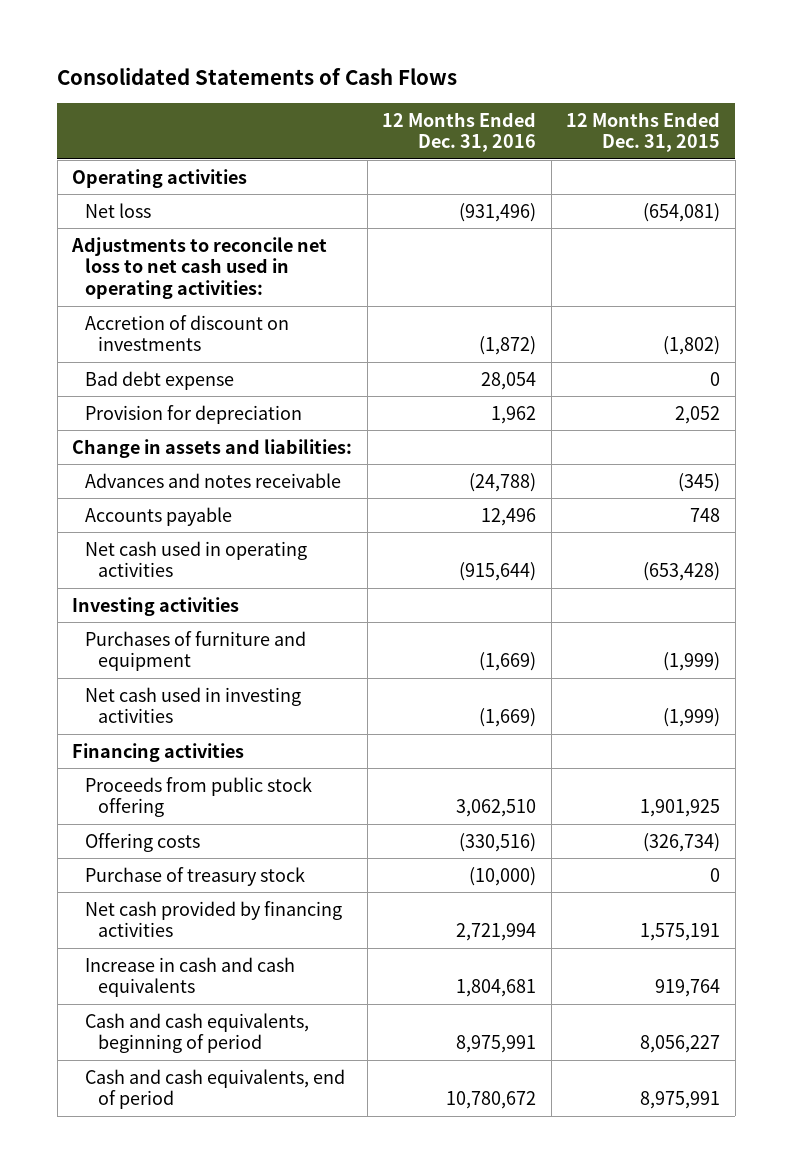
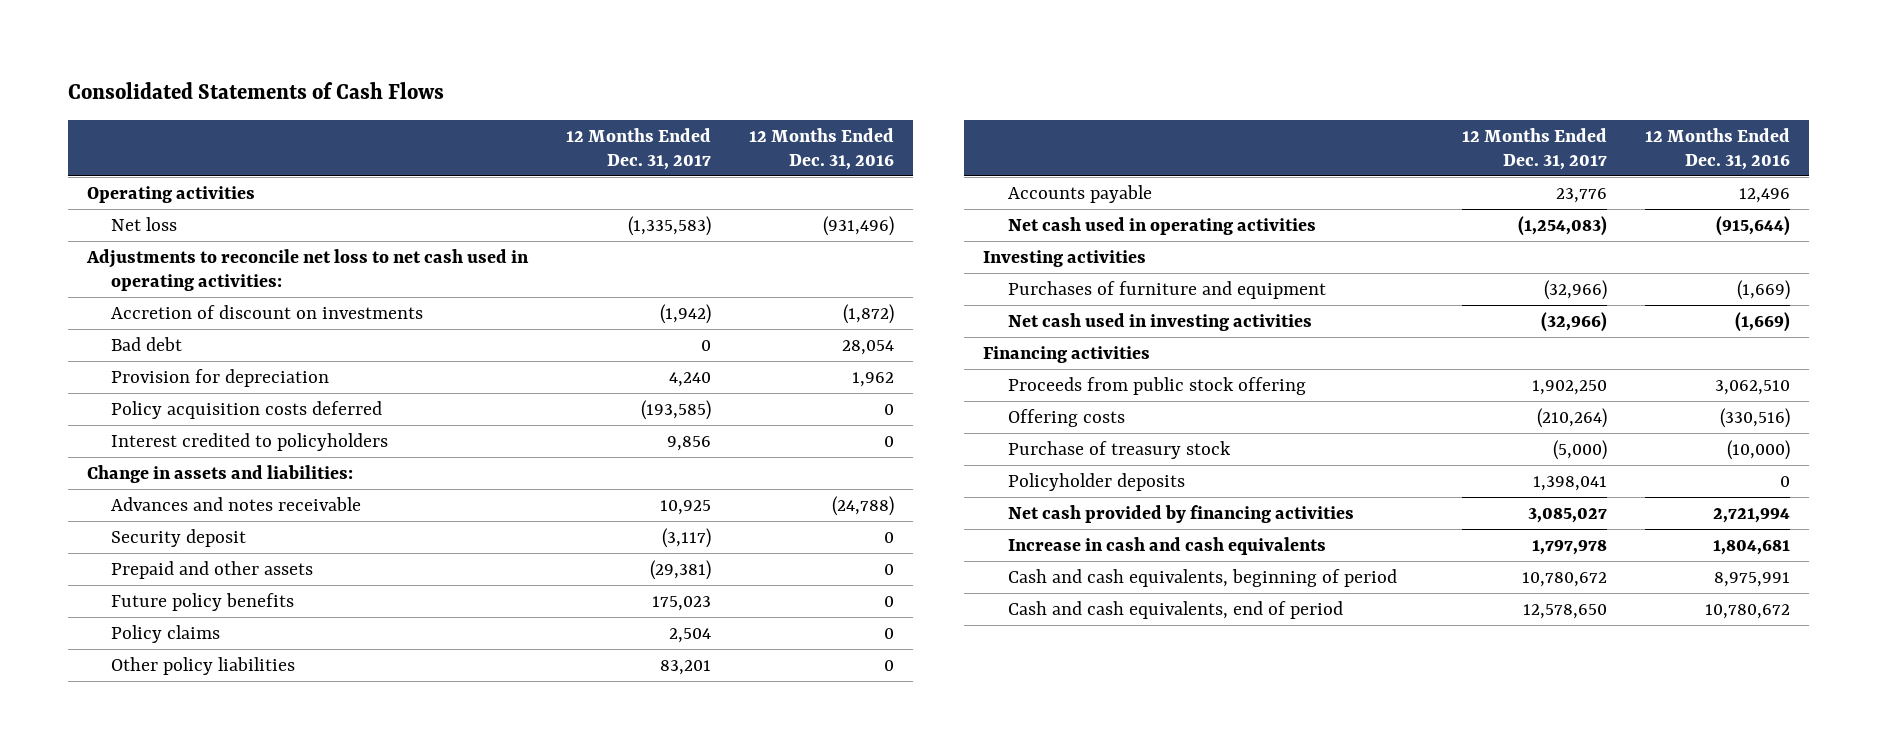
- | 12 Months Ended Dec. 31, 2016 | 12 Months Ended Dec. 31, 2015
+ | 12 Months Ended Dec. 31, 2017 | 12 Months Ended Dec. 31, 2016
- Bad debt expense | 28,054 | 0
+ Bad debt | 0 | 28,054
+ Policy acquisition costs deferred | (193,585) | 0
+ Interest credited to policyholders | 9,856 | 0
+ Security deposit | (3,117) | 0
+ Prepaid and other assets | (29,381) | 0
+ Future policy benefits | 175,023 | 0
+ Policy claims | 2,504 | 0
+ Other policy liabilities | 83,201 | 0
+ Policyholder deposits | 1,398,041 | 0

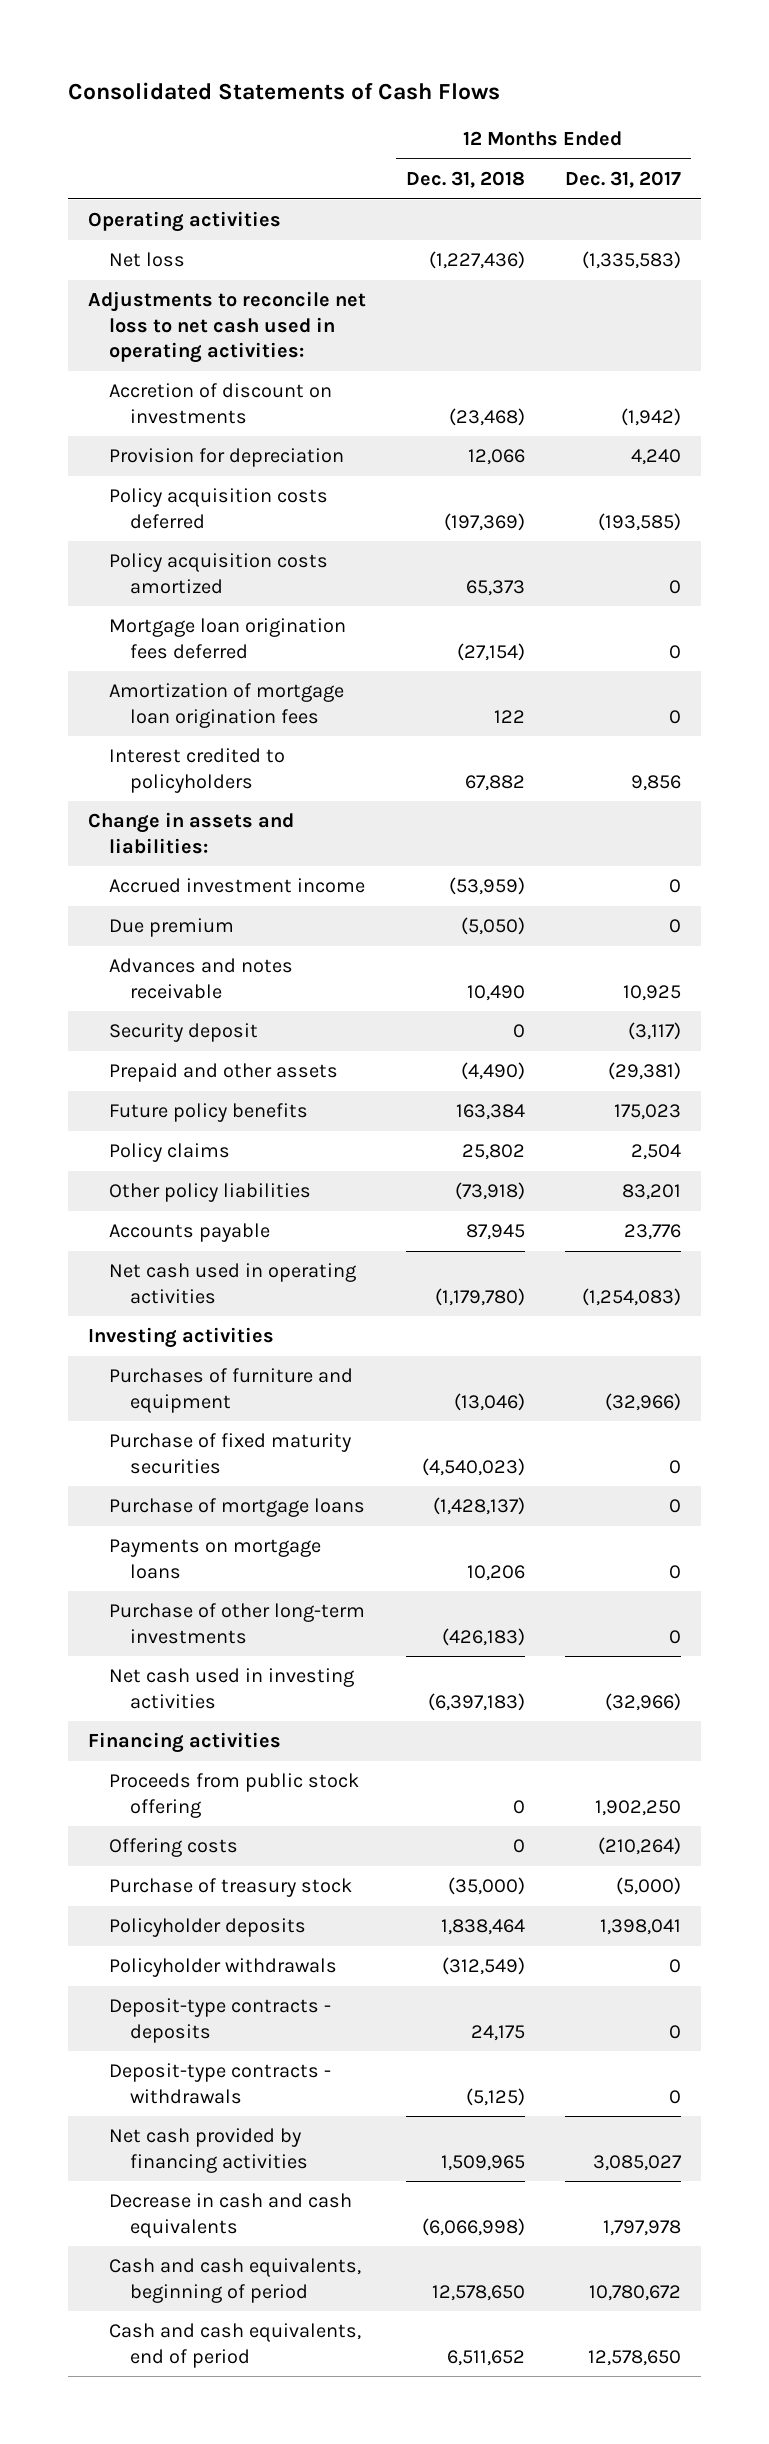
- | 12 Months Ended Dec. 31, 2017 | 12 Months Ended Dec. 31, 2016
+ | 12 Months Ended Dec. 31, 2018 | 12 Months Ended Dec. 31, 2017
- Bad debt | 0 | 28,054
+ Policy acquisition costs amortized | 65,373 | 0
+ Mortgage loan origination fees deferred | (27,154) | 0
+ Amortization of mortgage loan origination fees | 122 | 0
+ Accrued investment income | (53,959) | 0
+ Due premium | (5,050) | 0
+ Purchase of fixed maturity securities | (4,540,023) | 0
+ Purchase of mortgage loans | (1,428,137) | 0
+ Payments on mortgage loans | 10,206 | 0
+ Purchase of other long-term investments | (426,183) | 0
+ Policyholder withdrawals | (312,549) | 0
+ Deposit-type contracts - deposits | 24,175 | 0
+ Deposit-type contracts - withdrawals | (5,125) | 0
- Increase in cash and cash equivalents | 1,797,978 | 1,804,681
+ Decrease in cash and cash equivalents | (6,066,998) | 1,797,978

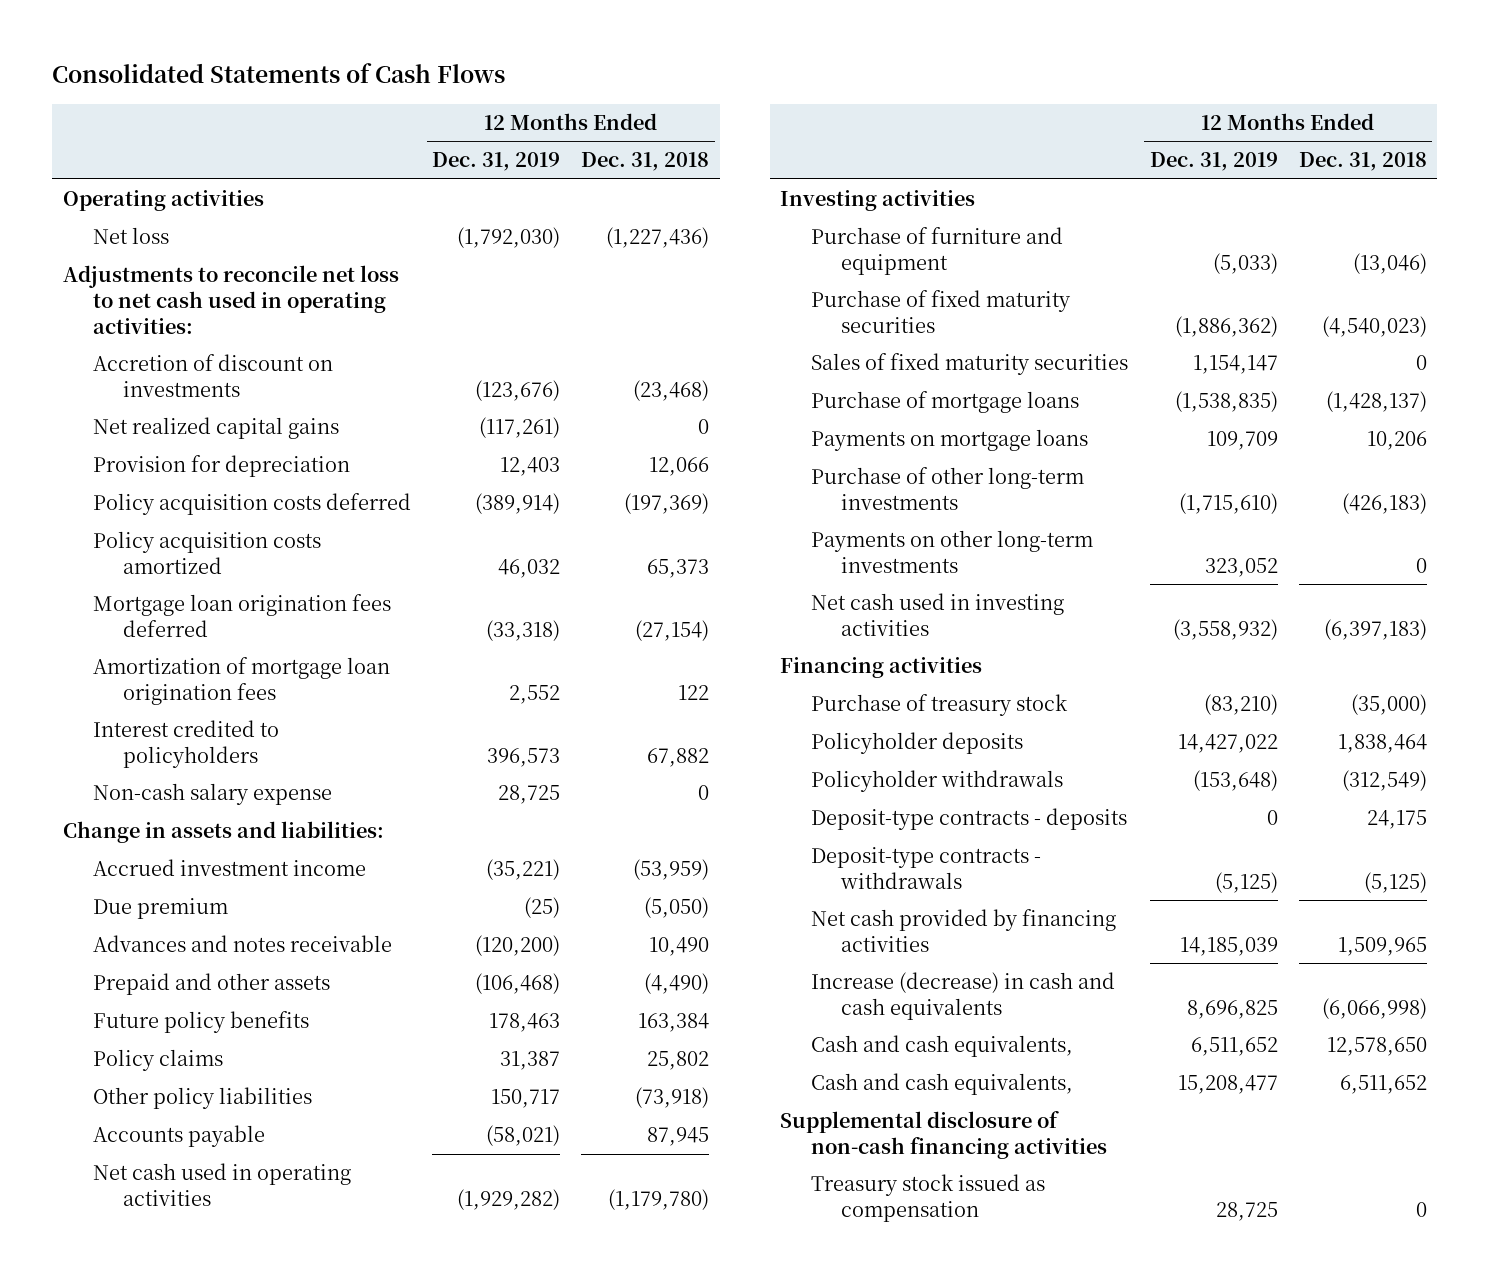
- | 12 Months Ended Dec. 31, 2018 | 12 Months Ended Dec. 31, 2017
+ | 12 Months Ended Dec. 31, 2019 | 12 Months Ended Dec. 31, 2018
+ Net realized capital gains | (117,261) | 0
+ Non-cash salary expense | 28,725 | 0
- Security deposit | 0 | (3,117)
- Purchases of furniture and equipment | (13,046) | (32,966)
+ Purchase of furniture and equipment | (5,033) | (13,046)
+ Sales of fixed maturity securities | 1,154,147 | 0
+ Payments on other long-term investments | 323,052 | 0
- Proceeds from public stock offering | 0 | 1,902,250
- Offering costs | 0 | (210,264)
- Decrease in cash and cash equivalents | (6,066,998) | 1,797,978
- Cash and cash equivalents, beginning of period | 12,578,650 | 10,780,672
- Cash and cash equivalents, end of period | 6,511,652 | 12,578,650
+ Increase (decrease) in cash and cash equivalents | 8,696,825 | (6,066,998)
+ Cash and cash equivalents, | 6,511,652 | 12,578,650
+ Cash and cash equivalents, | 15,208,477 | 6,511,652
+ Supplemental disclosure of non-cash financing activities
+ Treasury stock issued as compensation | 28,725 | 0

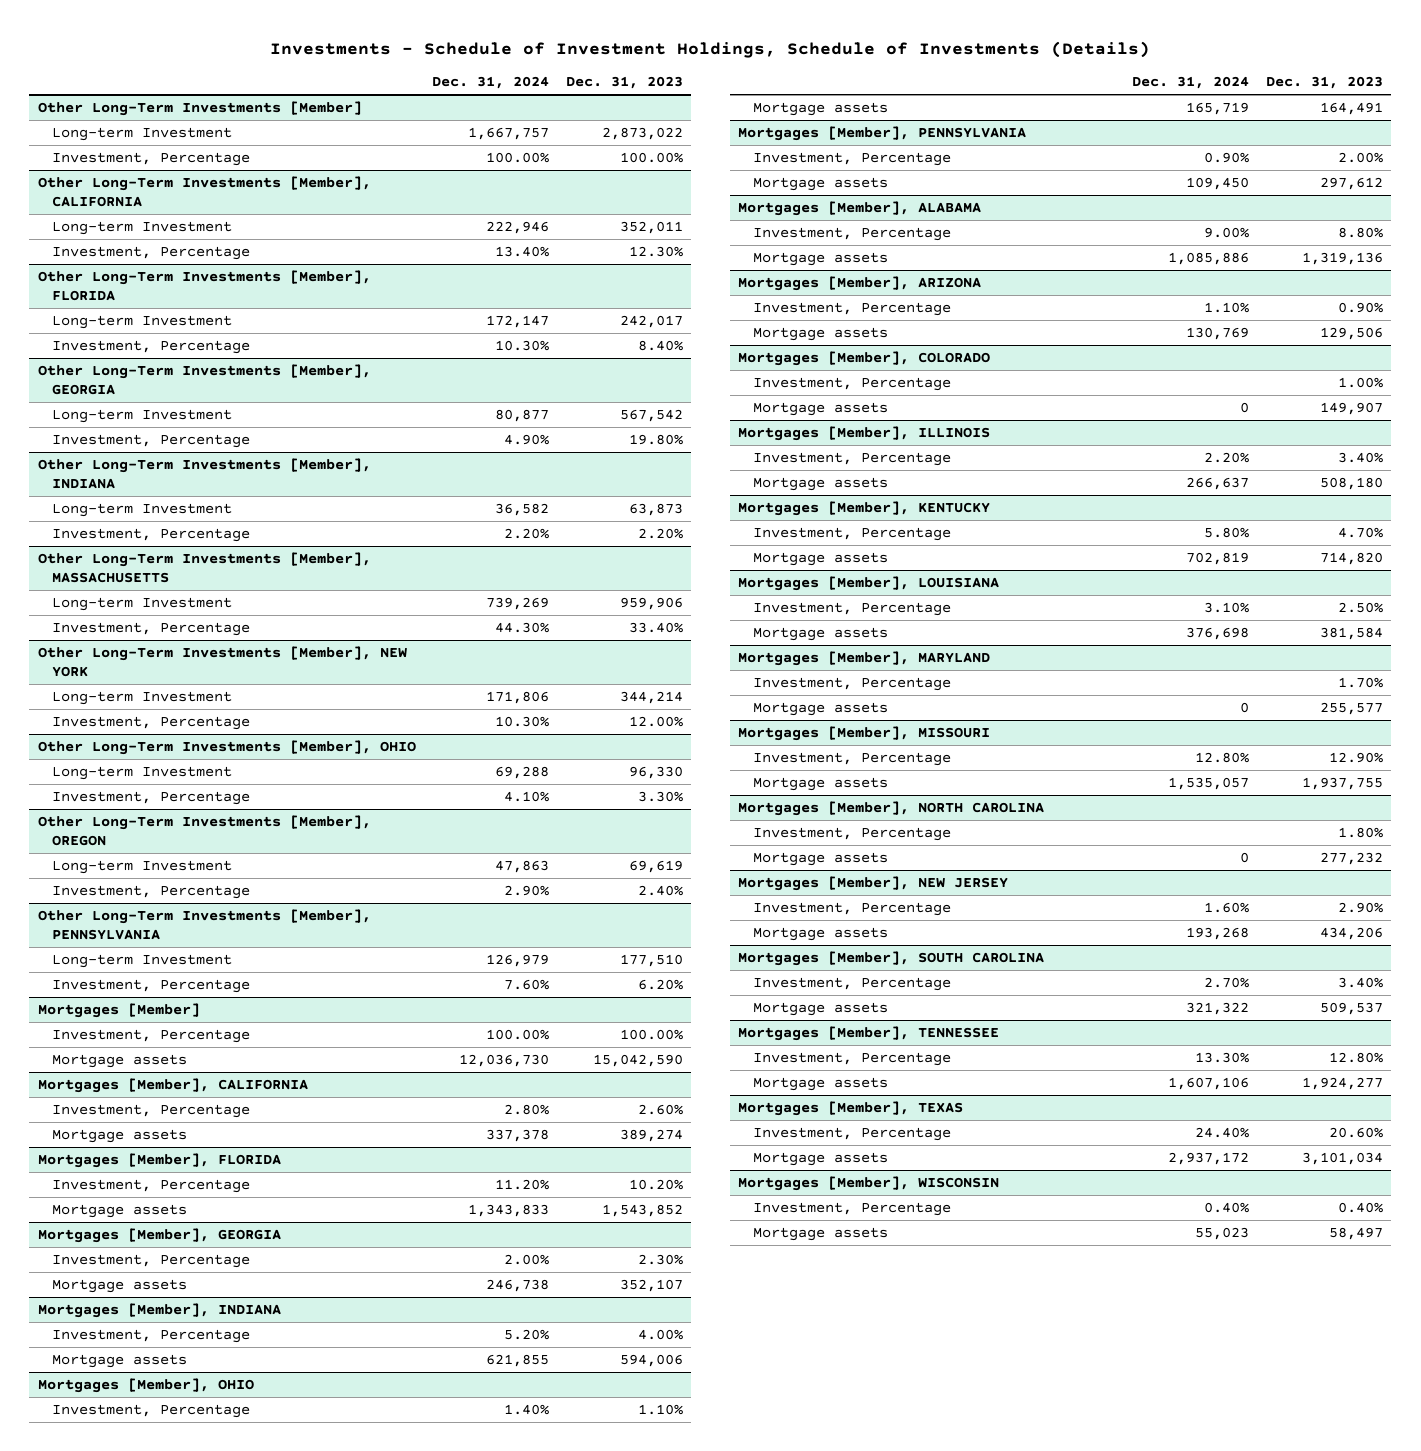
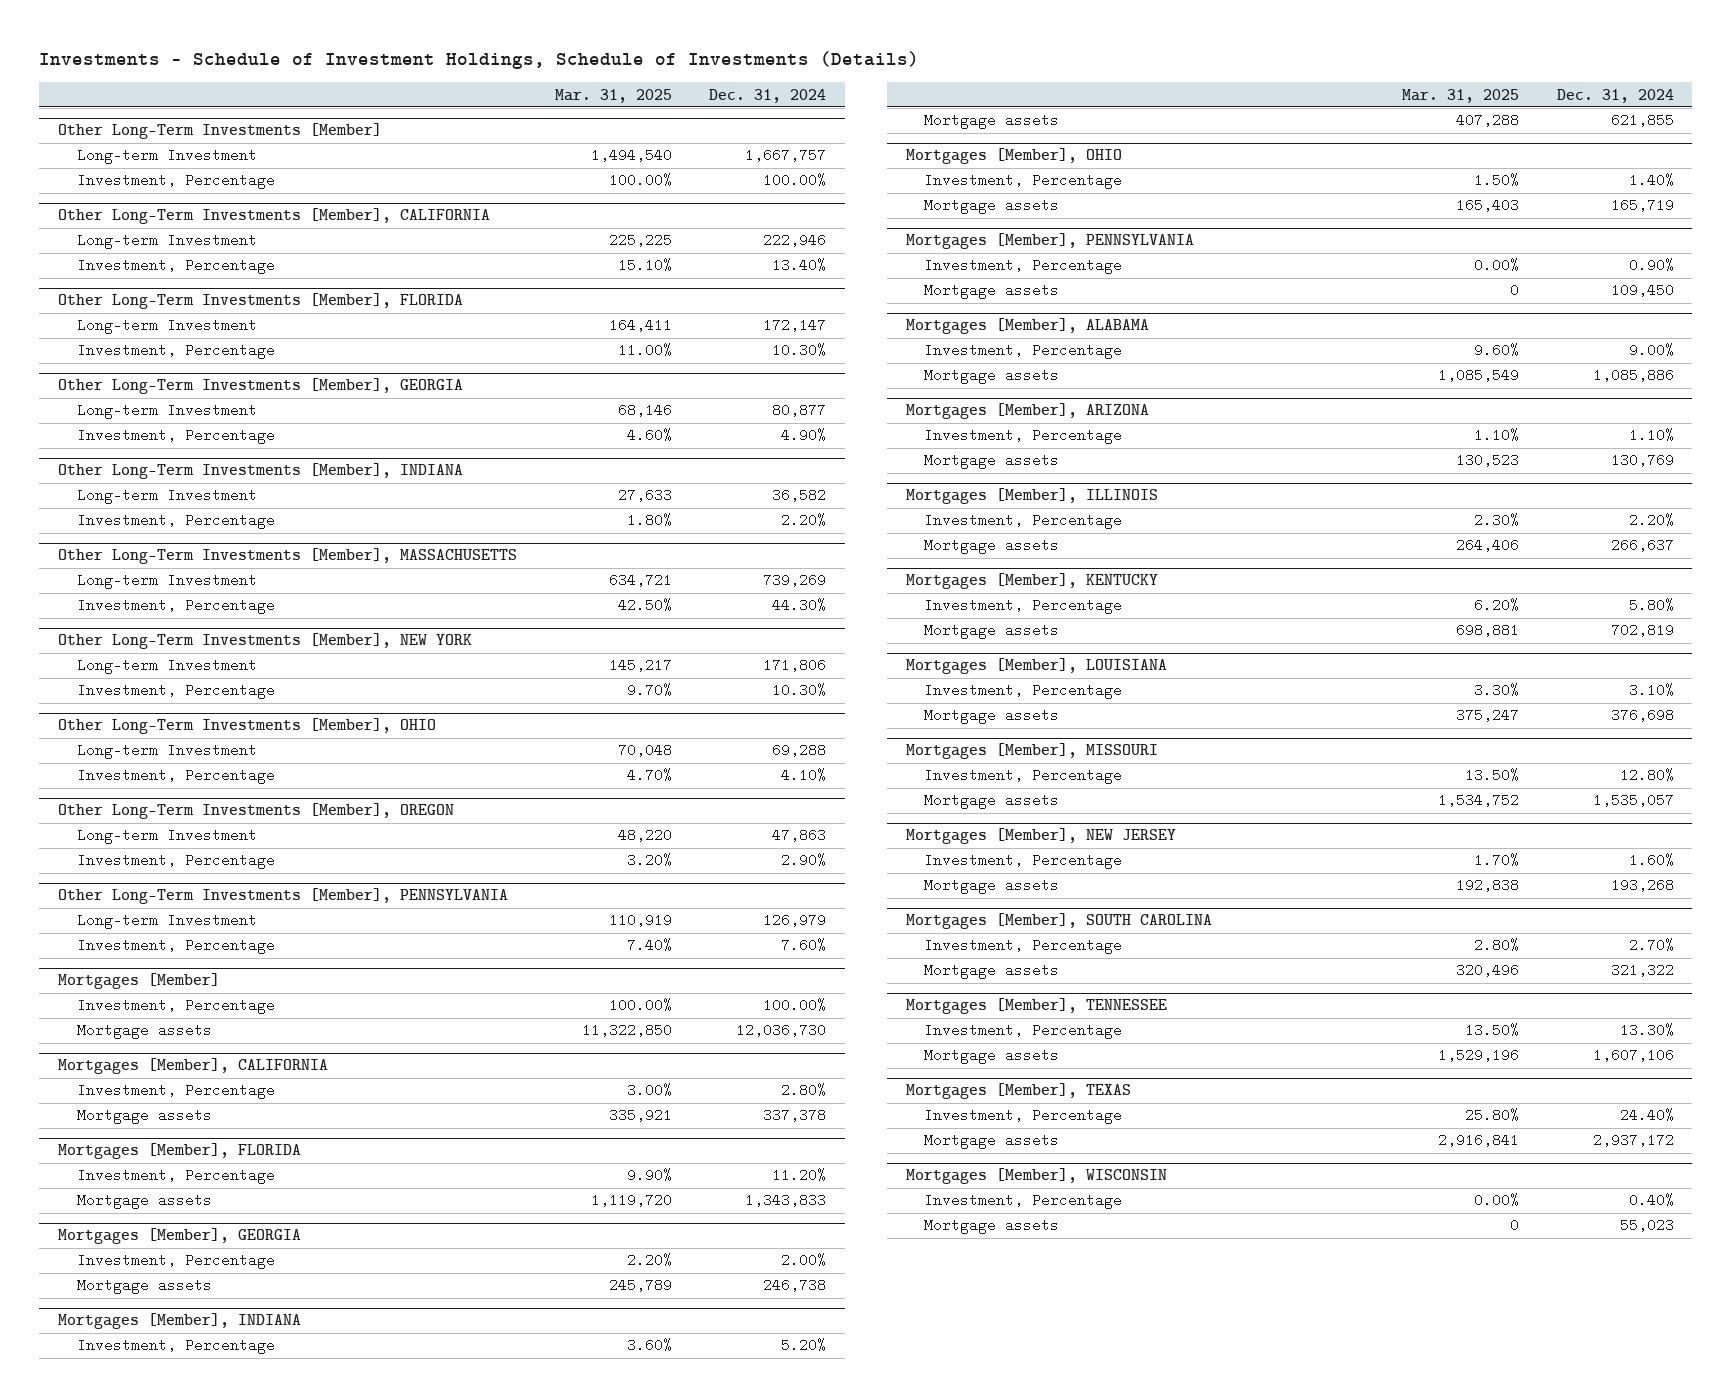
- | Dec. 31, 2024 | Dec. 31, 2023
+ | Mar. 31, 2025 | Dec. 31, 2024
- Mortgages [Member], COLORADO
- Investment, Percentage | | 1.00%
- Mortgage assets | 0 | 149,907
- Mortgages [Member], MARYLAND
- Investment, Percentage | | 1.70%
- Mortgage assets | 0 | 255,577
- Mortgages [Member], NORTH CAROLINA
- Investment, Percentage | | 1.80%
- Mortgage assets | 0 | 277,232

